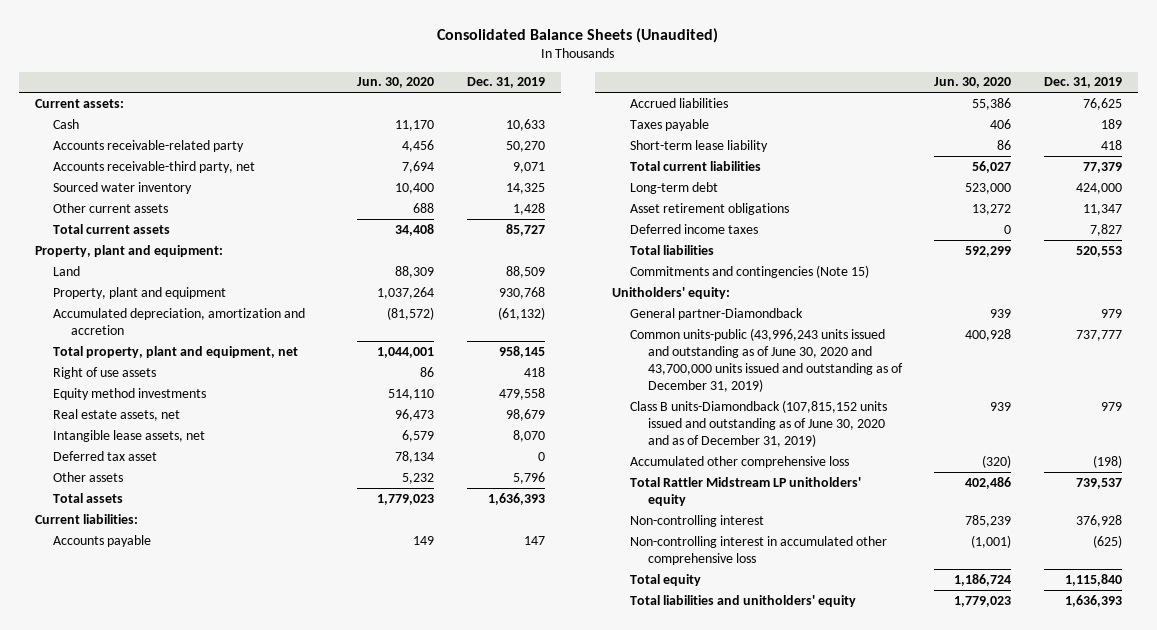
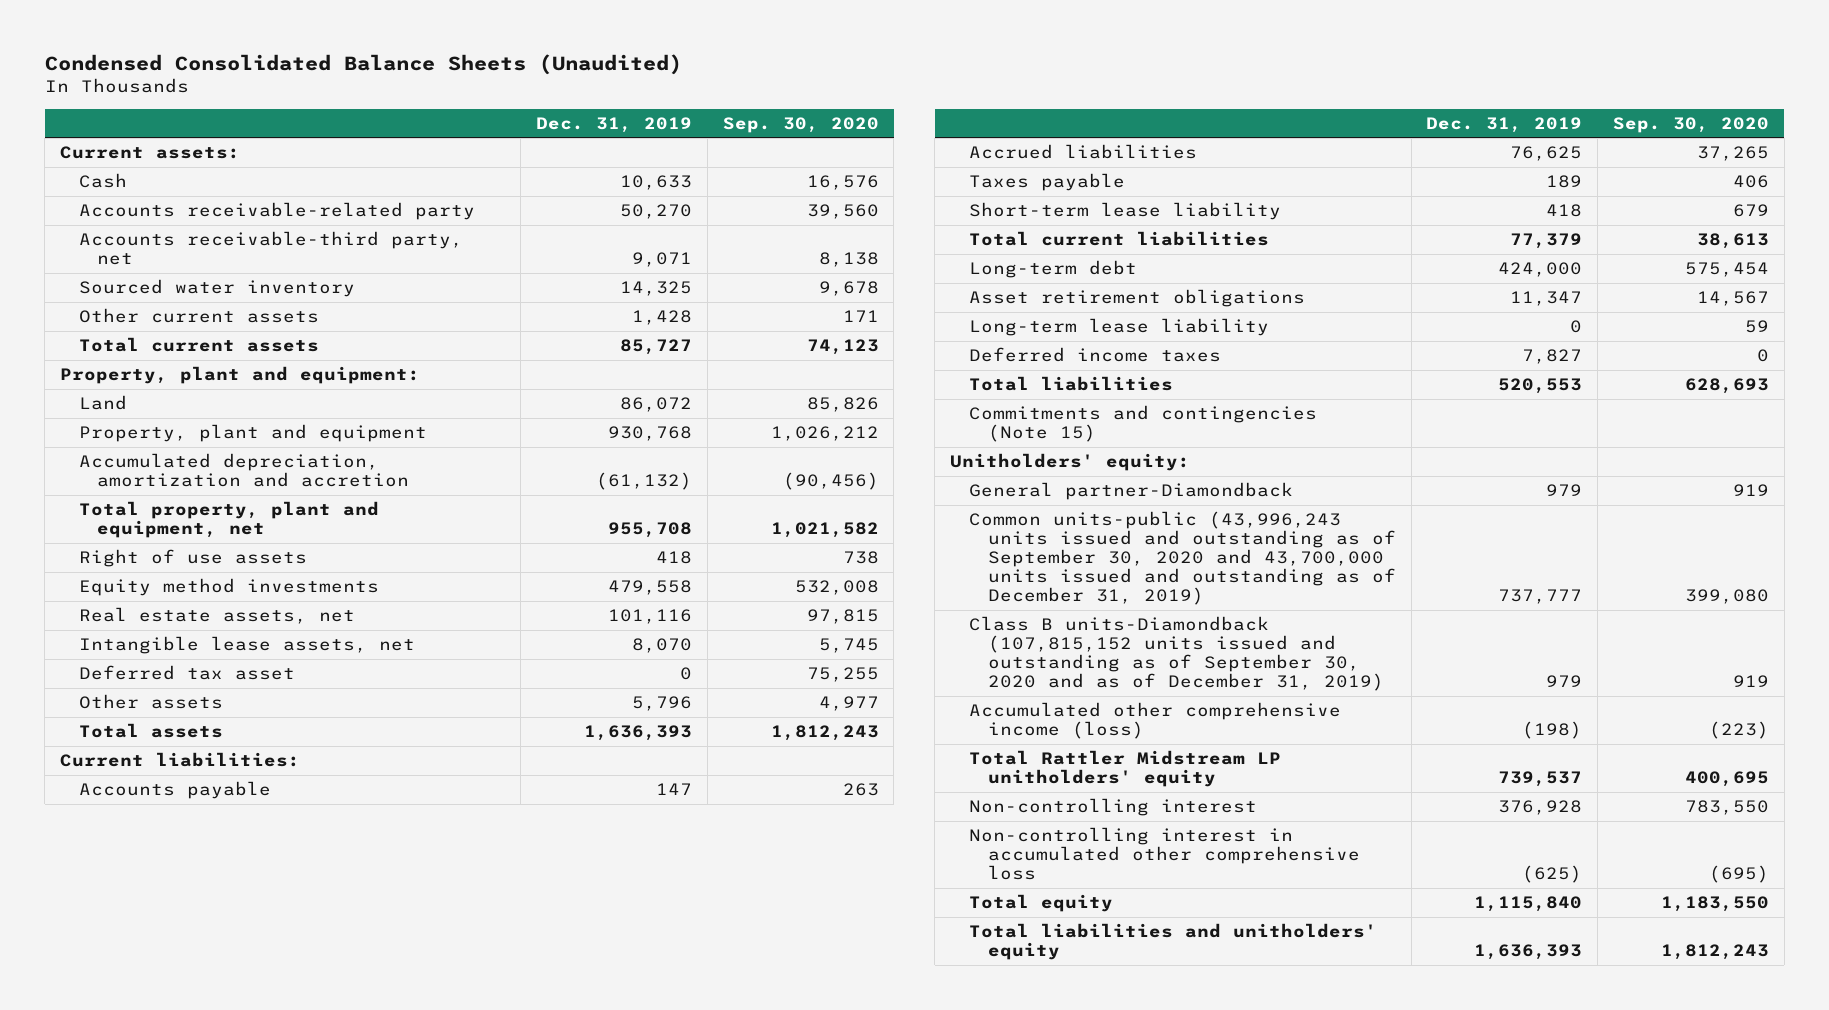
- Consolidated Balance Sheets (Unaudited)
+ Condensed Consolidated Balance Sheets (Unaudited)
- | Jun. 30, 2020 | Dec. 31, 2019
+ | Dec. 31, 2019 | Sep. 30, 2020
- Land | 88,309 | 88,509
+ Land | 86,072 | 85,826
- Total property, plant and equipment, net | 1,044,001 | 958,145
+ Total property, plant and equipment, net | 955,708 | 1,021,582
- Real estate assets, net | 96,473 | 98,679
+ Real estate assets, net | 101,116 | 97,815
+ Long-term lease liability | 0 | 59
- Common units-public (43,996,243 units issued and outstanding as of June 30, 2020 and 43,700,000 units issued and outstanding as of December 31, 2019) | 400,928 | 737,777
- Class B units-Diamondback (107,815,152 units issued and outstanding as of June 30, 2020 and as of December 31, 2019) | 939 | 979
- Accumulated other comprehensive loss | (320) | (198)
+ Common units-public (43,996,243 units issued and outstanding as of September 30, 2020 and 43,700,000 units issued and outstanding as of December 31, 2019) | 737,777 | 399,080
+ Class B units-Diamondback (107,815,152 units issued and outstanding as of September 30, 2020 and as of December 31, 2019) | 979 | 919
+ Accumulated other comprehensive income (loss) | (198) | (223)

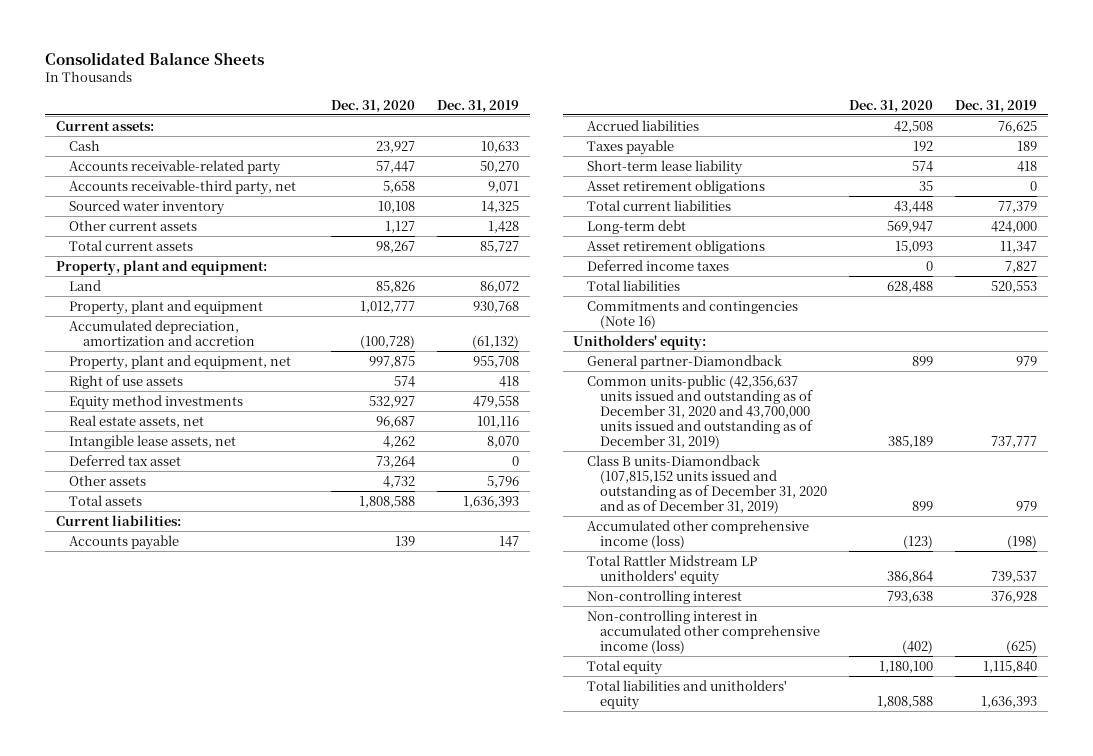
- Condensed Consolidated Balance Sheets (Unaudited)
+ Consolidated Balance Sheets
- | Dec. 31, 2019 | Sep. 30, 2020
+ | Dec. 31, 2020 | Dec. 31, 2019
- Total property, plant and equipment, net | 955,708 | 1,021,582
+ Property, plant and equipment, net | 997,875 | 955,708
+ Asset retirement obligations | 35 | 0
- Long-term lease liability | 0 | 59
- Commitments and contingencies (Note 15)
+ Commitments and contingencies (Note 16)
- Common units-public (43,996,243 units issued and outstanding as of September 30, 2020 and 43,700,000 units issued and outstanding as of December 31, 2019) | 737,777 | 399,080
- Class B units-Diamondback (107,815,152 units issued and outstanding as of September 30, 2020 and as of December 31, 2019) | 979 | 919
+ Common units-public (42,356,637 units issued and outstanding as of December 31, 2020 and 43,700,000 units issued and outstanding as of December 31, 2019) | 385,189 | 737,777
+ Class B units-Diamondback (107,815,152 units issued and outstanding as of December 31, 2020 and as of December 31, 2019) | 899 | 979
- Non-controlling interest in accumulated other comprehensive loss | (625) | (695)
+ Non-controlling interest in accumulated other comprehensive income (loss) | (402) | (625)

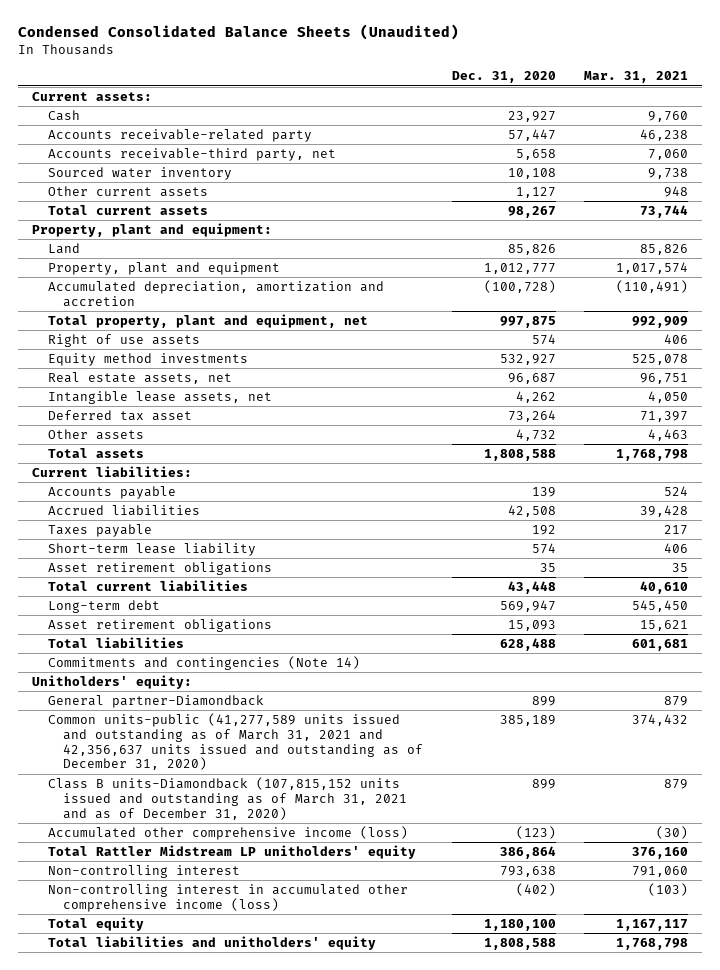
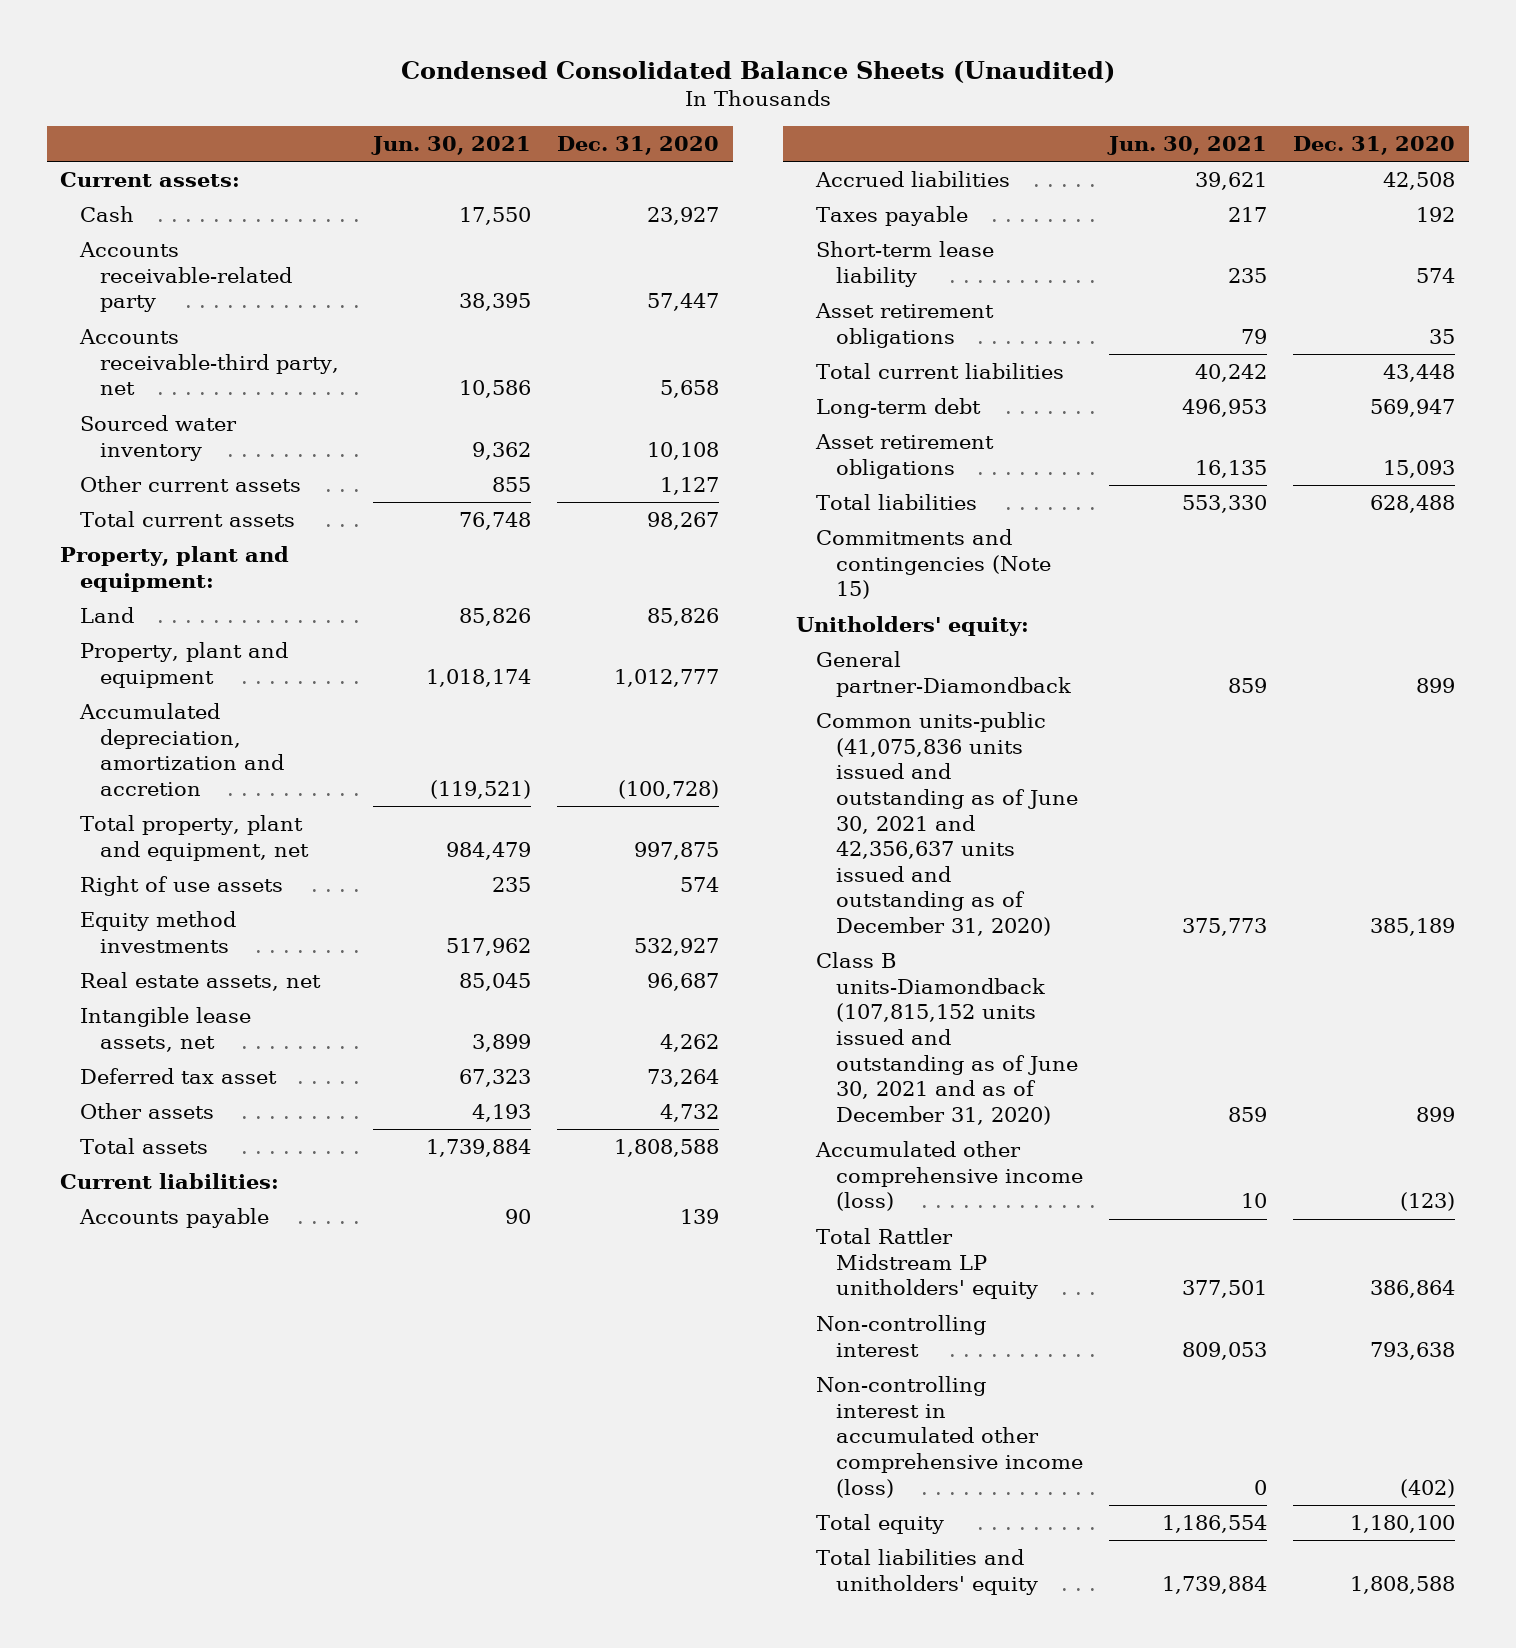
- | Dec. 31, 2020 | Mar. 31, 2021
+ | Jun. 30, 2021 | Dec. 31, 2020
- Commitments and contingencies (Note 14)
+ Commitments and contingencies (Note 15)
- Common units-public (41,277,589 units issued and outstanding as of March 31, 2021 and 42,356,637 units issued and outstanding as of December 31, 2020) | 385,189 | 374,432
- Class B units-Diamondback (107,815,152 units issued and outstanding as of March 31, 2021 and as of December 31, 2020) | 899 | 879
+ Common units-public (41,075,836 units issued and outstanding as of June 30, 2021 and 42,356,637 units issued and outstanding as of December 31, 2020) | 375,773 | 385,189
+ Class B units-Diamondback (107,815,152 units issued and outstanding as of June 30, 2021 and as of December 31, 2020) | 859 | 899

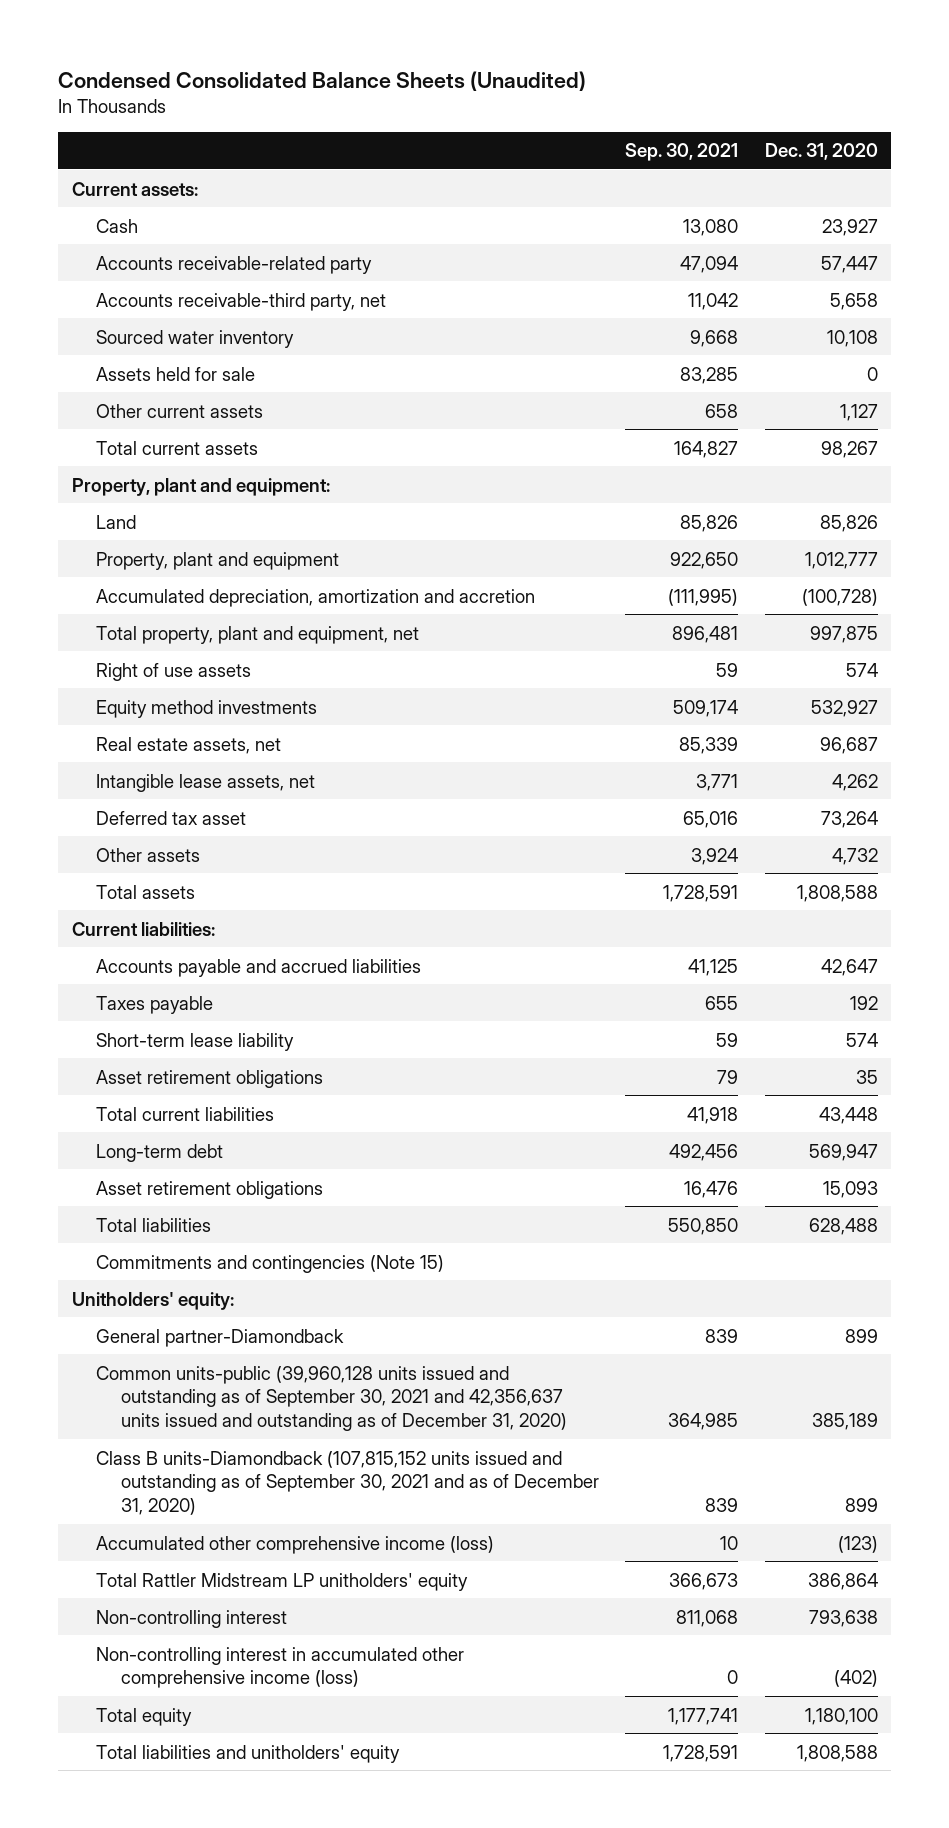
- | Jun. 30, 2021 | Dec. 31, 2020
+ | Sep. 30, 2021 | Dec. 31, 2020
+ Assets held for sale | 83,285 | 0
- Accounts payable | 90 | 139
- Accrued liabilities | 39,621 | 42,508
+ Accounts payable and accrued liabilities | 41,125 | 42,647
- Common units-public (41,075,836 units issued and outstanding as of June 30, 2021 and 42,356,637 units issued and outstanding as of December 31, 2020) | 375,773 | 385,189
- Class B units-Diamondback (107,815,152 units issued and outstanding as of June 30, 2021 and as of December 31, 2020) | 859 | 899
+ Common units-public (39,960,128 units issued and outstanding as of September 30, 2021 and 42,356,637 units issued and outstanding as of December 31, 2020) | 364,985 | 385,189
+ Class B units-Diamondback (107,815,152 units issued and outstanding as of September 30, 2021 and as of December 31, 2020) | 839 | 899

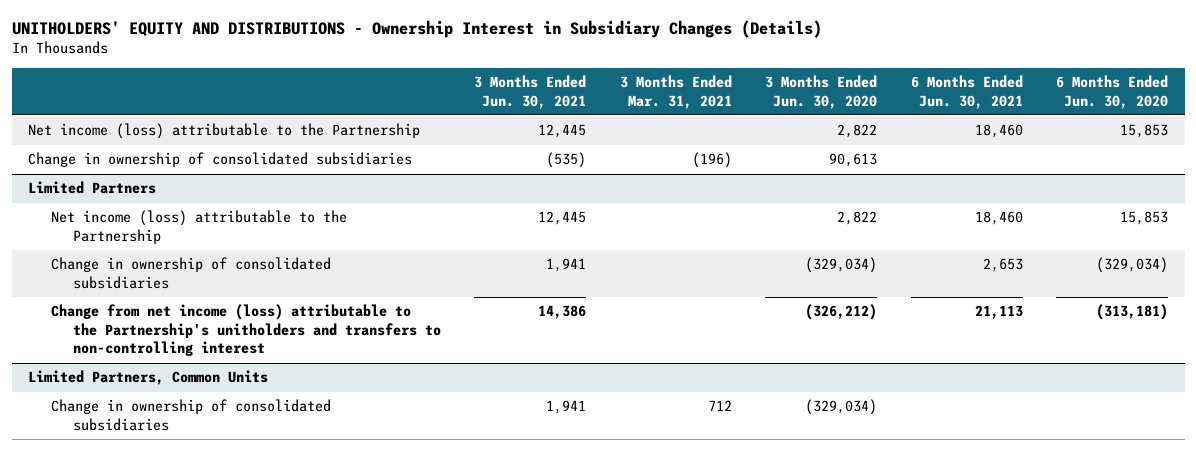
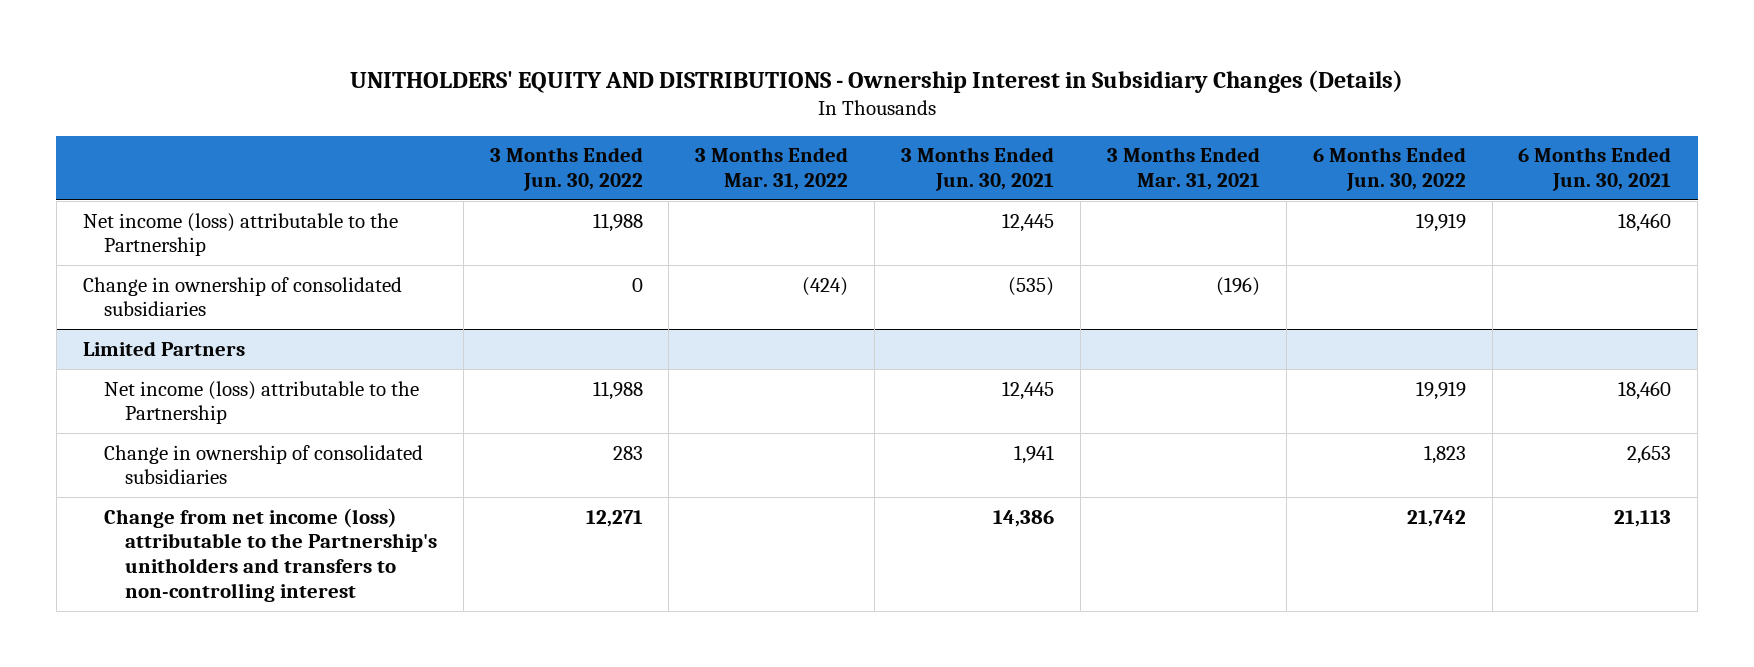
- | 3 Months Ended Jun. 30, 2021 | 3 Months Ended Mar. 31, 2021 | 3 Months Ended Jun. 30, 2020 | 6 Months Ended Jun. 30, 2021 | 6 Months Ended Jun. 30, 2020
+ | 3 Months Ended Jun. 30, 2022 | 3 Months Ended Mar. 31, 2022 | 3 Months Ended Jun. 30, 2021 | 3 Months Ended Mar. 31, 2021 | 6 Months Ended Jun. 30, 2022 | 6 Months Ended Jun. 30, 2021
- Limited Partners, Common Units
- Change in ownership of consolidated subsidiaries | 1,941 | 712 | (329,034) | |

